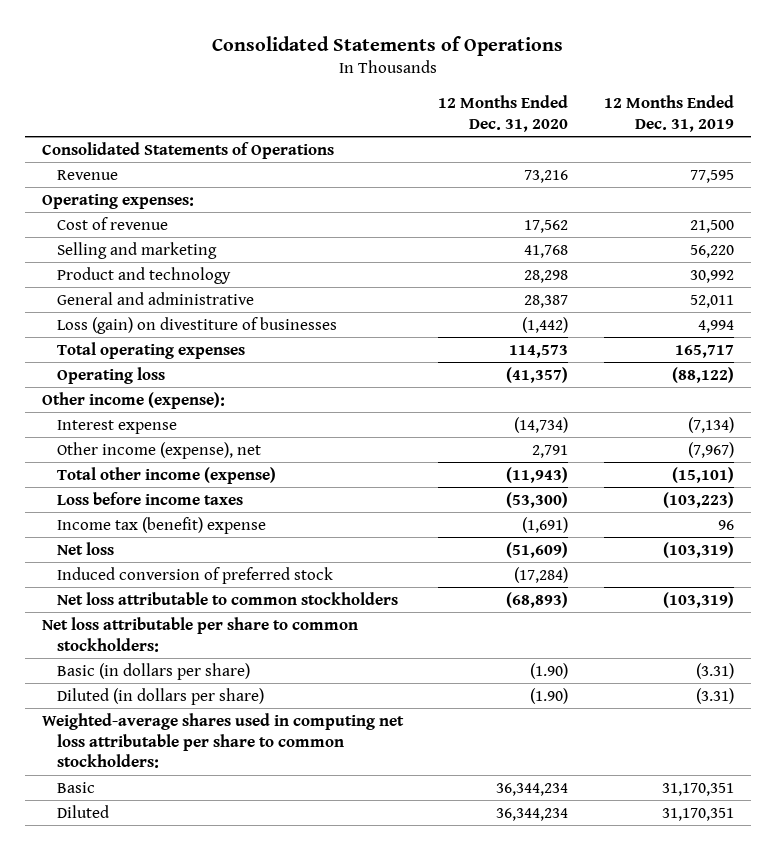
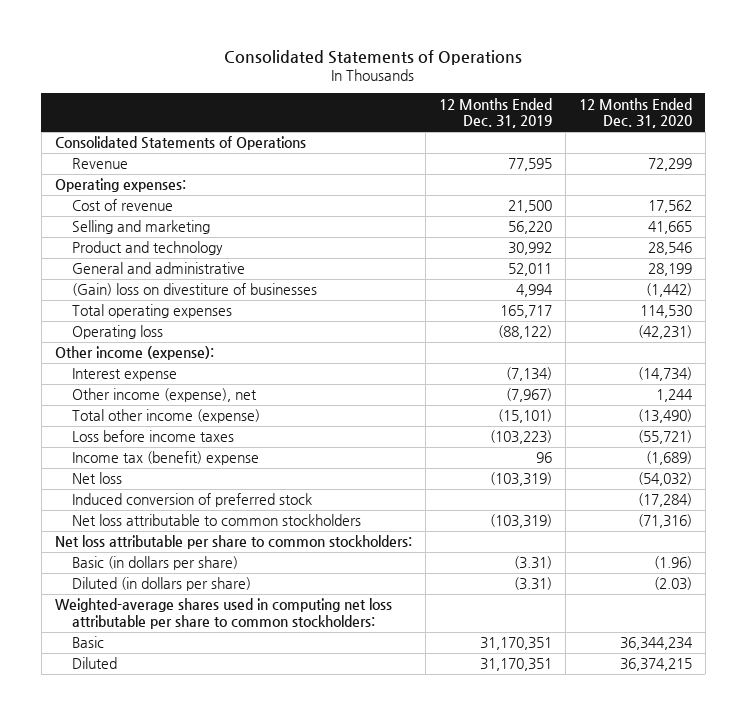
- | 12 Months Ended Dec. 31, 2020 | 12 Months Ended Dec. 31, 2019
+ | 12 Months Ended Dec. 31, 2019 | 12 Months Ended Dec. 31, 2020
- Revenue | 73,216 | 77,595
+ Revenue | 77,595 | 72,299
- Selling and marketing | 41,768 | 56,220
- Product and technology | 28,298 | 30,992
- General and administrative | 28,387 | 52,011
- Loss (gain) on divestiture of businesses | (1,442) | 4,994
- Total operating expenses | 114,573 | 165,717
- Operating loss | (41,357) | (88,122)
+ Selling and marketing | 56,220 | 41,665
+ Product and technology | 30,992 | 28,546
+ General and administrative | 52,011 | 28,199
+ (Gain) loss on divestiture of businesses | 4,994 | (1,442)
+ Total operating expenses | 165,717 | 114,530
+ Operating loss | (88,122) | (42,231)
- Other income (expense), net | 2,791 | (7,967)
- Total other income (expense) | (11,943) | (15,101)
- Loss before income taxes | (53,300) | (103,223)
- Income tax (benefit) expense | (1,691) | 96
- Net loss | (51,609) | (103,319)
+ Other income (expense), net | (7,967) | 1,244
+ Total other income (expense) | (15,101) | (13,490)
+ Loss before income taxes | (103,223) | (55,721)
+ Income tax (benefit) expense | 96 | (1,689)
+ Net loss | (103,319) | (54,032)
- Net loss attributable to common stockholders | (68,893) | (103,319)
+ Net loss attributable to common stockholders | (103,319) | (71,316)
- Basic (in dollars per share) | (1.90) | (3.31)
- Diluted (in dollars per share) | (1.90) | (3.31)
+ Basic (in dollars per share) | (3.31) | (1.96)
+ Diluted (in dollars per share) | (3.31) | (2.03)
- Diluted | 36,344,234 | 31,170,351
+ Diluted | 31,170,351 | 36,374,215

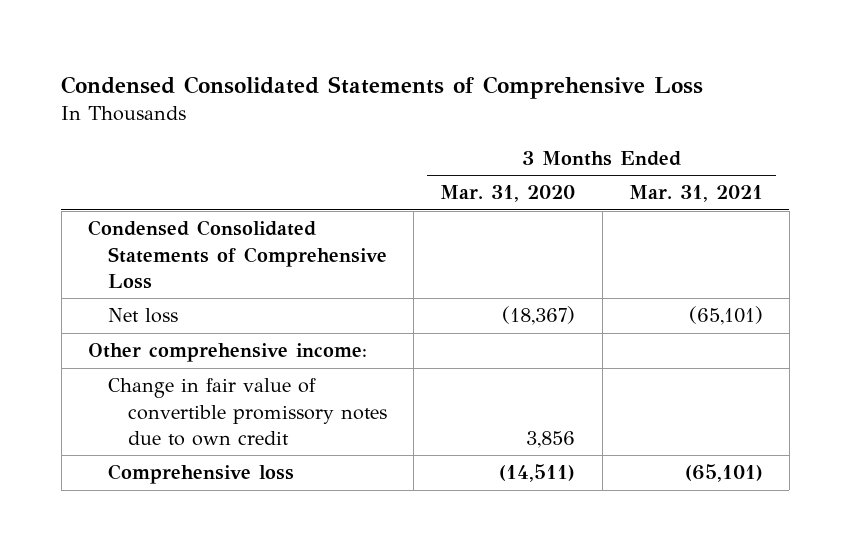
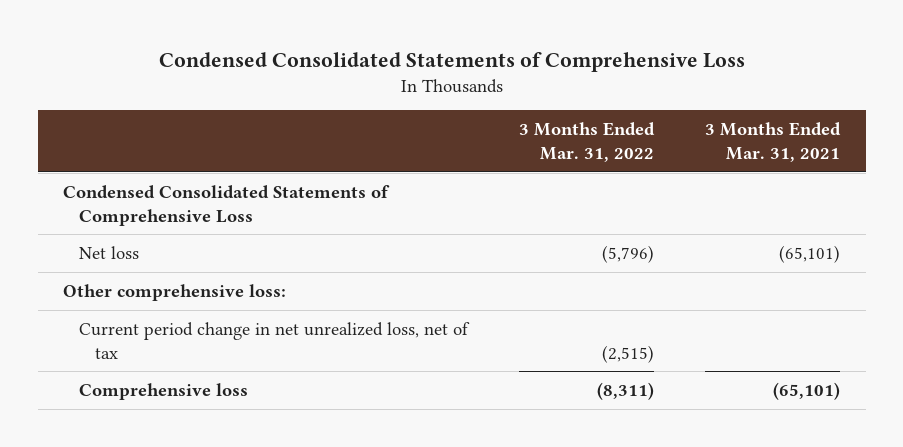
- | 3 Months Ended Mar. 31, 2020 | 3 Months Ended Mar. 31, 2021
+ | 3 Months Ended Mar. 31, 2022 | 3 Months Ended Mar. 31, 2021
- Other comprehensive income:
- Change in fair value of convertible promissory notes due to own credit | 3,856 |
+ Other comprehensive loss:
+ Current period change in net unrealized loss, net of tax | (2,515) |

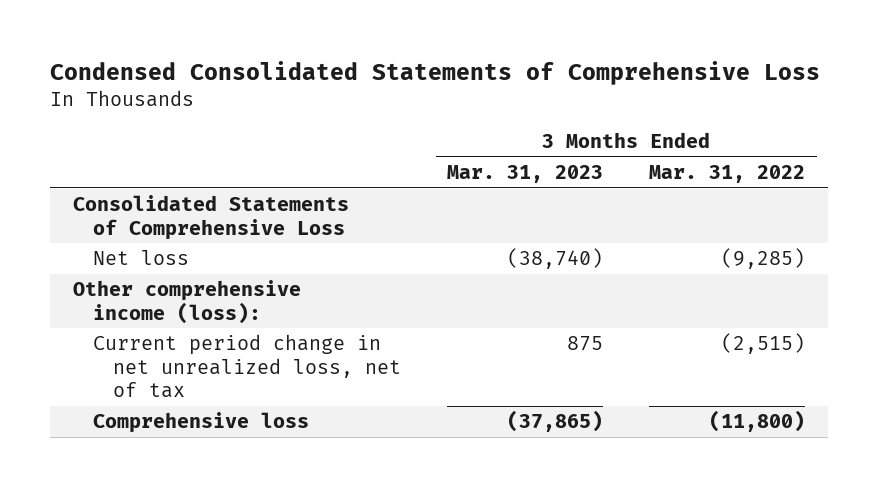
- | 3 Months Ended Mar. 31, 2022 | 3 Months Ended Mar. 31, 2021
+ | 3 Months Ended Mar. 31, 2023 | 3 Months Ended Mar. 31, 2022
- Condensed Consolidated Statements of Comprehensive Loss
- Net loss | (5,796) | (65,101)
- Other comprehensive loss:
+ Consolidated Statements of Comprehensive Loss
+ Net loss | (38,740) | (9,285)
+ Other comprehensive income (loss):
- Comprehensive loss | (8,311) | (65,101)
+ Comprehensive loss | (37,865) | (11,800)

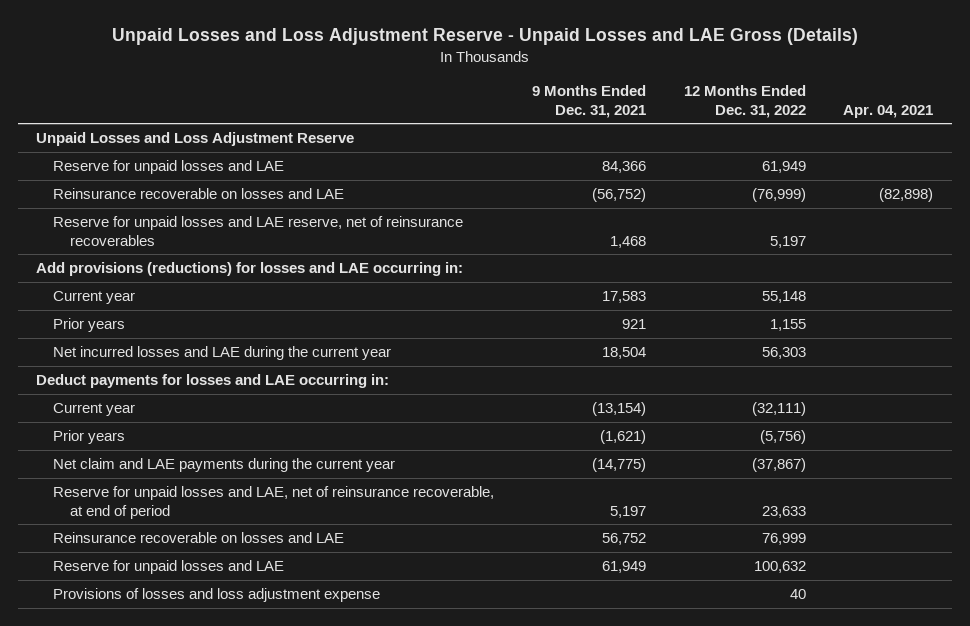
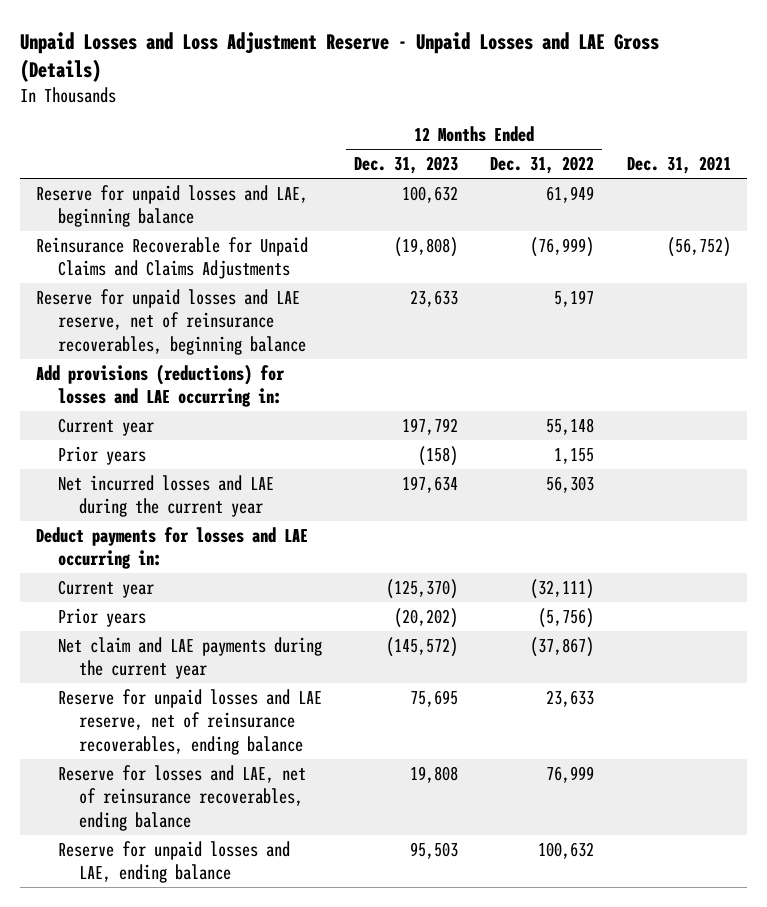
- | 9 Months Ended Dec. 31, 2021 | 12 Months Ended Dec. 31, 2022 | Apr. 04, 2021
+ | 12 Months Ended Dec. 31, 2023 | 12 Months Ended Dec. 31, 2022 | Dec. 31, 2021
- Unpaid Losses and Loss Adjustment Reserve
- Reserve for unpaid losses and LAE | 84,366 | 61,949 |
- Reinsurance recoverable on losses and LAE | (56,752) | (76,999) | (82,898)
- Reserve for unpaid losses and LAE reserve, net of reinsurance recoverables | 1,468 | 5,197 |
+ Reserve for unpaid losses and LAE, beginning balance | 100,632 | 61,949 |
+ Reinsurance Recoverable for Unpaid Claims and Claims Adjustments | (19,808) | (76,999) | (56,752)
+ Reserve for unpaid losses and LAE reserve, net of reinsurance recoverables, beginning balance | 23,633 | 5,197 |
- Reserve for unpaid losses and LAE, net of reinsurance recoverable, at end of period | 5,197 | 23,633 |
- Reinsurance recoverable on losses and LAE | 56,752 | 76,999 |
- Reserve for unpaid losses and LAE | 61,949 | 100,632 |
- Provisions of losses and loss adjustment expense | | 40 |
+ Reserve for unpaid losses and LAE reserve, net of reinsurance recoverables, ending balance | 75,695 | 23,633 |
+ Reserve for losses and LAE, net of reinsurance recoverables, ending balance | 19,808 | 76,999 |
+ Reserve for unpaid losses and LAE, ending balance | 95,503 | 100,632 |

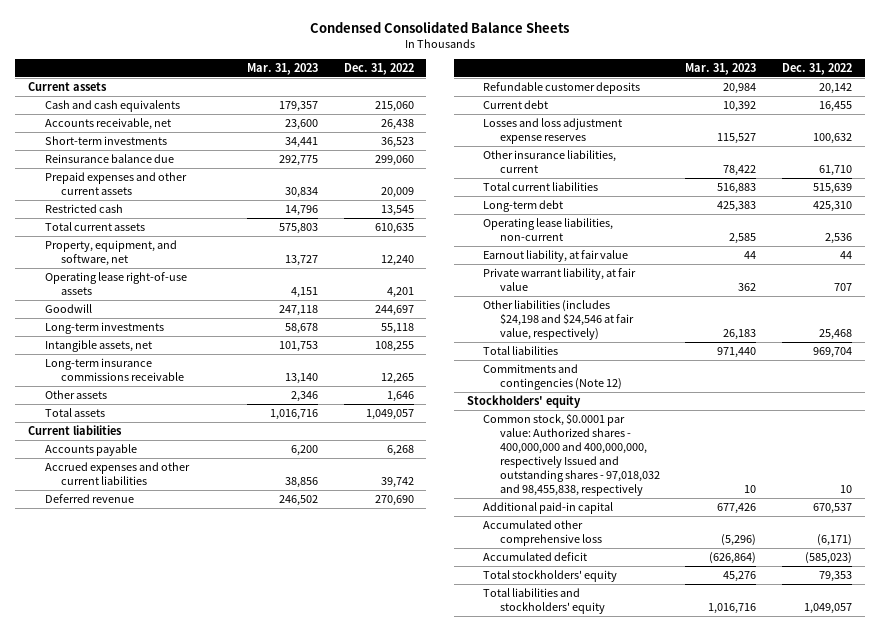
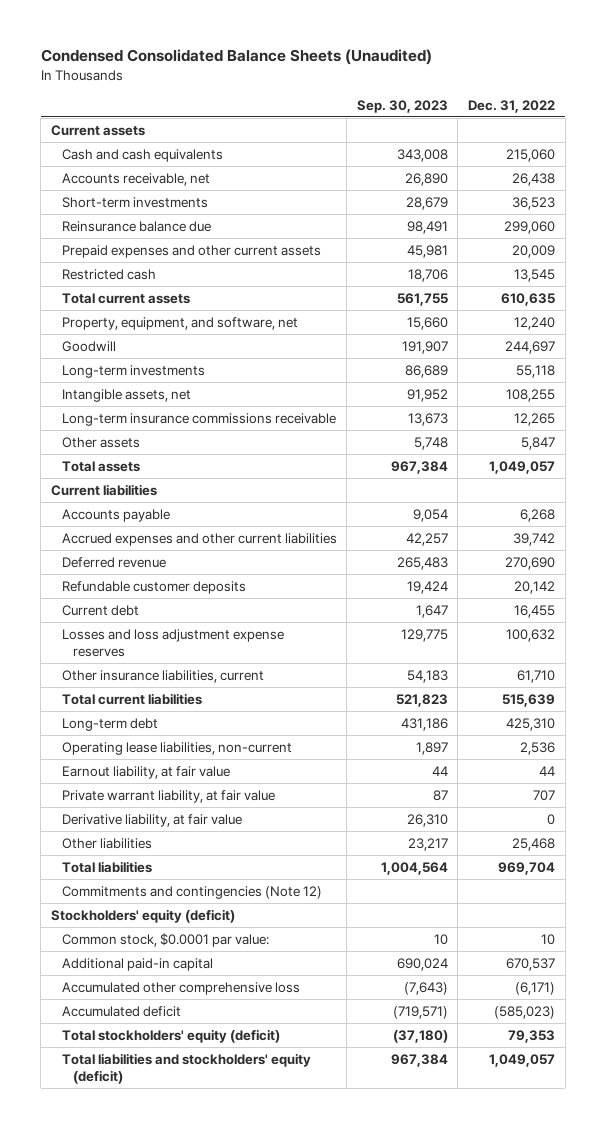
- Condensed Consolidated Balance Sheets
+ Condensed Consolidated Balance Sheets (Unaudited)
- | Mar. 31, 2023 | Dec. 31, 2022
+ | Sep. 30, 2023 | Dec. 31, 2022
- Operating lease right-of-use assets | 4,151 | 4,201
- Other assets | 2,346 | 1,646
+ Other assets | 5,748 | 5,847
- Other liabilities (includes $24,198 and $24,546 at fair value, respectively) | 26,183 | 25,468
+ Derivative liability, at fair value | 26,310 | 0
+ Other liabilities | 23,217 | 25,468
- Stockholders' equity
- Common stock, $0.0001 par value: Authorized shares - 400,000,000 and 400,000,000, respectively Issued and outstanding shares - 97,018,032 and 98,455,838, respectively | 10 | 10
+ Stockholders' equity (deficit)
+ Common stock, $0.0001 par value: | 10 | 10
- Total stockholders' equity | 45,276 | 79,353
- Total liabilities and stockholders' equity | 1,016,716 | 1,049,057
+ Total stockholders' equity (deficit) | (37,180) | 79,353
+ Total liabilities and stockholders' equity (deficit) | 967,384 | 1,049,057

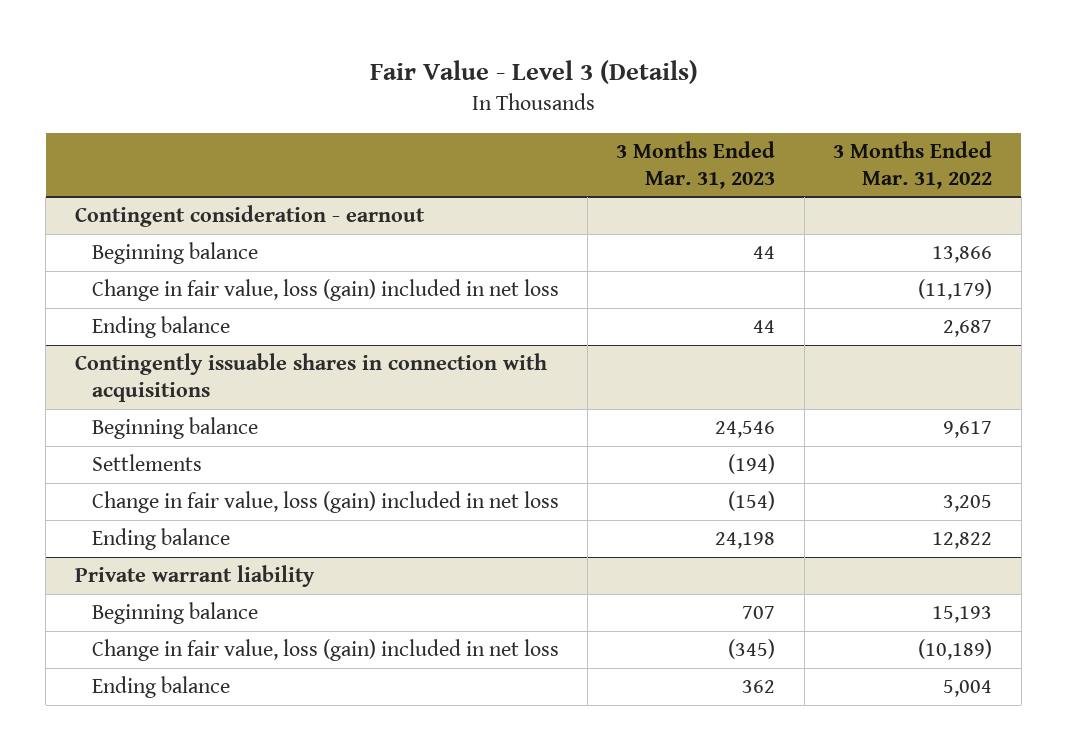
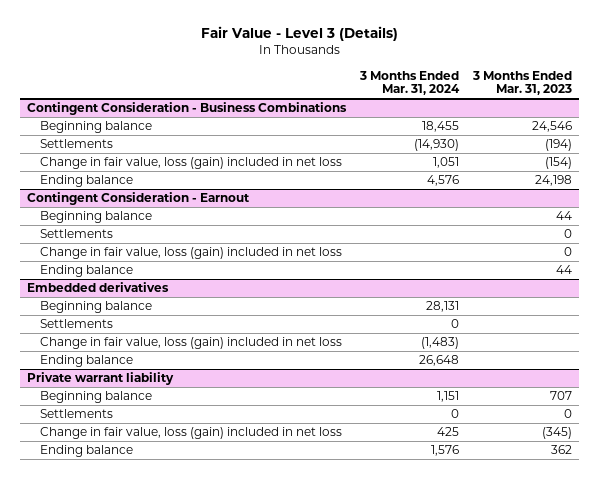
- | 3 Months Ended Mar. 31, 2023 | 3 Months Ended Mar. 31, 2022
+ | 3 Months Ended Mar. 31, 2024 | 3 Months Ended Mar. 31, 2023
- Contingent consideration - earnout
- Beginning balance | 44 | 13,866
- Change in fair value, loss (gain) included in net loss | | (11,179)
- Ending balance | 44 | 2,687
- Contingently issuable shares in connection with acquisitions
+ Contingent Consideration - Business Combinations
+ Contingent Consideration - Earnout
+ Beginning balance | | 44
+ Settlements | | 0
+ Change in fair value, loss (gain) included in net loss | | 0
+ Ending balance | | 44
+ Embedded derivatives
+ Beginning balance | 28,131 |
+ Settlements | 0 |
+ Change in fair value, loss (gain) included in net loss | (1,483) |
+ Ending balance | 26,648 |
@ Private warrant liability
+ Settlements | 0 | 0

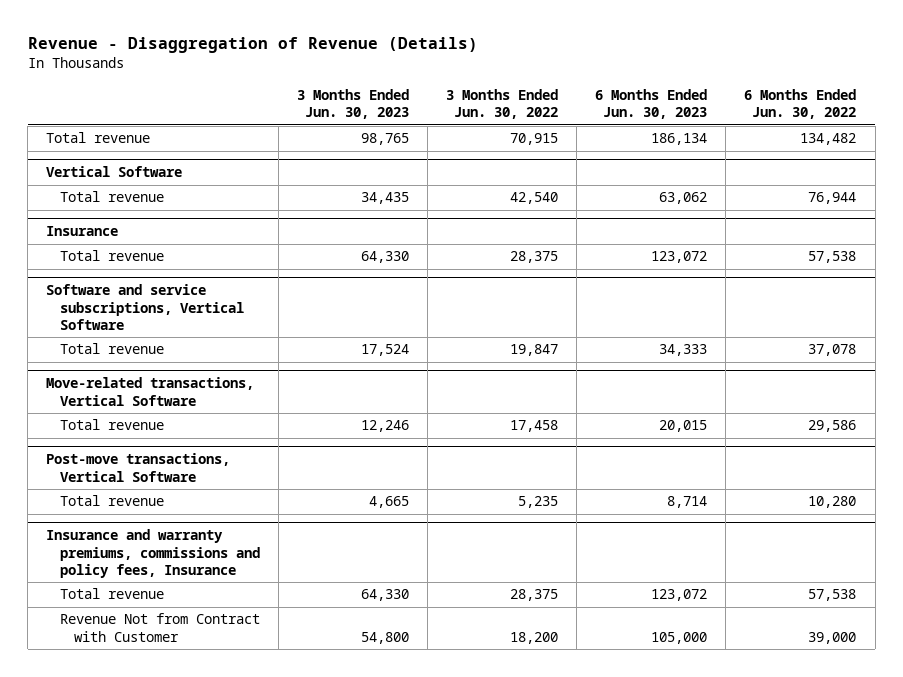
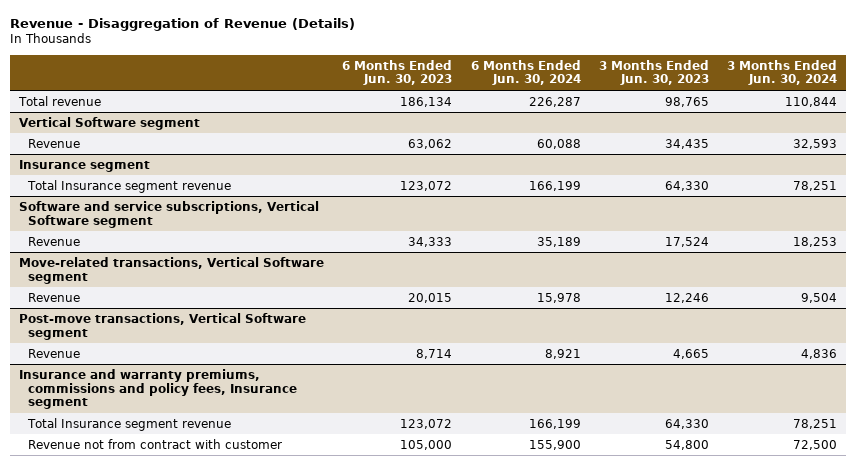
- | 3 Months Ended Jun. 30, 2023 | 3 Months Ended Jun. 30, 2022 | 6 Months Ended Jun. 30, 2023 | 6 Months Ended Jun. 30, 2022
+ | 6 Months Ended Jun. 30, 2023 | 6 Months Ended Jun. 30, 2024 | 3 Months Ended Jun. 30, 2023 | 3 Months Ended Jun. 30, 2024
- Vertical Software
- Total revenue | 34,435 | 42,540 | 63,062 | 76,944
- Insurance
- Total revenue | 64,330 | 28,375 | 123,072 | 57,538
- Software and service subscriptions, Vertical Software
- Total revenue | 17,524 | 19,847 | 34,333 | 37,078
- Move-related transactions, Vertical Software
- Total revenue | 12,246 | 17,458 | 20,015 | 29,586
- Post-move transactions, Vertical Software
- Total revenue | 4,665 | 5,235 | 8,714 | 10,280
- Insurance and warranty premiums, commissions and policy fees, Insurance
- Total revenue | 64,330 | 28,375 | 123,072 | 57,538
- Revenue Not from Contract with Customer | 54,800 | 18,200 | 105,000 | 39,000
+ Vertical Software segment
+ Revenue | 63,062 | 60,088 | 34,435 | 32,593
+ Insurance segment
+ Total Insurance segment revenue | 123,072 | 166,199 | 64,330 | 78,251
+ Software and service subscriptions, Vertical Software segment
+ Revenue | 34,333 | 35,189 | 17,524 | 18,253
+ Move-related transactions, Vertical Software segment
+ Revenue | 20,015 | 15,978 | 12,246 | 9,504
+ Post-move transactions, Vertical Software segment
+ Revenue | 8,714 | 8,921 | 4,665 | 4,836
+ Insurance and warranty premiums, commissions and policy fees, Insurance segment
+ Total Insurance segment revenue | 123,072 | 166,199 | 64,330 | 78,251
+ Revenue not from contract with customer | 105,000 | 155,900 | 54,800 | 72,500

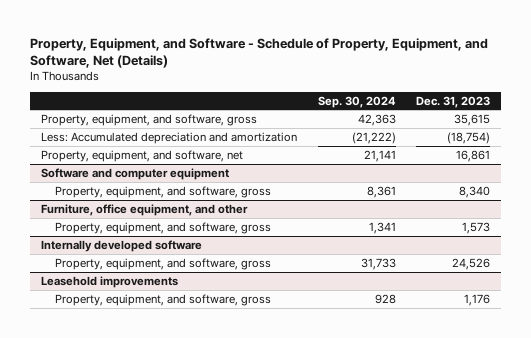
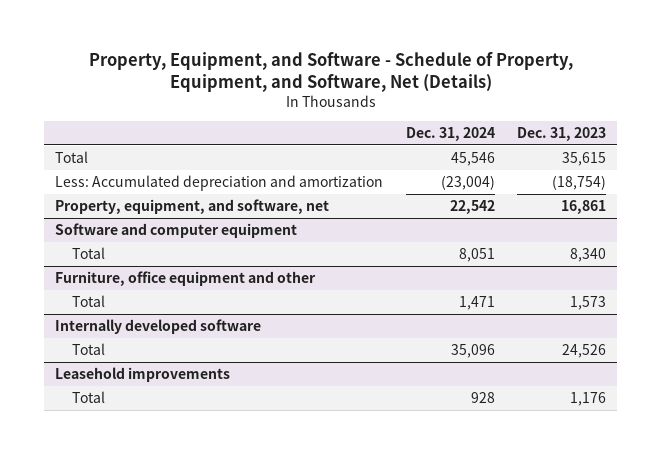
- | Sep. 30, 2024 | Dec. 31, 2023
+ | Dec. 31, 2024 | Dec. 31, 2023
- Property, equipment, and software, gross | 42,363 | 35,615
+ Total | 45,546 | 35,615
@ Software and computer equipment
- Property, equipment, and software, gross | 8,361 | 8,340
- Furniture, office equipment, and other
- Property, equipment, and software, gross | 1,341 | 1,573
@ Software and computer equipment
+ Total | 8,051 | 8,340
+ Furniture, office equipment and other
+ Total | 1,471 | 1,573
@ Internally developed software
- Property, equipment, and software, gross | 31,733 | 24,526
+ Total | 35,096 | 24,526
@ Leasehold improvements
- Property, equipment, and software, gross | 928 | 1,176
+ Total | 928 | 1,176

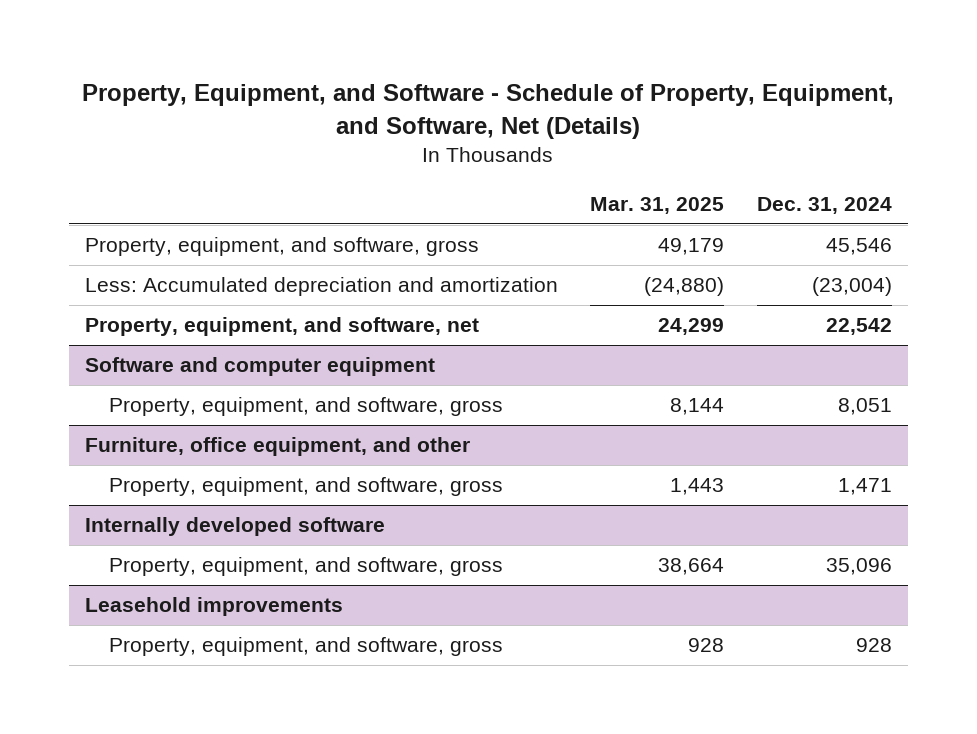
- | Dec. 31, 2024 | Dec. 31, 2023
+ | Mar. 31, 2025 | Dec. 31, 2024
- Total | 45,546 | 35,615
+ Property, equipment, and software, gross | 49,179 | 45,546
@ Software and computer equipment
- Total | 8,051 | 8,340
- Furniture, office equipment and other
- Total | 1,471 | 1,573
@ Software and computer equipment
+ Property, equipment, and software, gross | 8,144 | 8,051
+ Furniture, office equipment, and other
+ Property, equipment, and software, gross | 1,443 | 1,471
@ Internally developed software
- Total | 35,096 | 24,526
+ Property, equipment, and software, gross | 38,664 | 35,096
@ Leasehold improvements
- Total | 928 | 1,176
+ Property, equipment, and software, gross | 928 | 928

